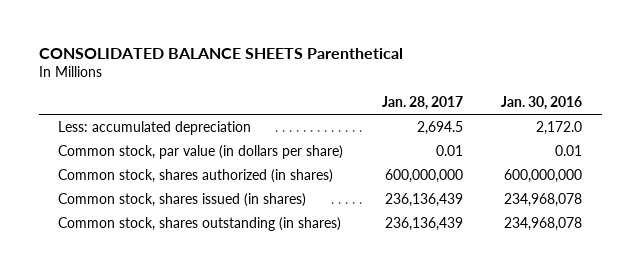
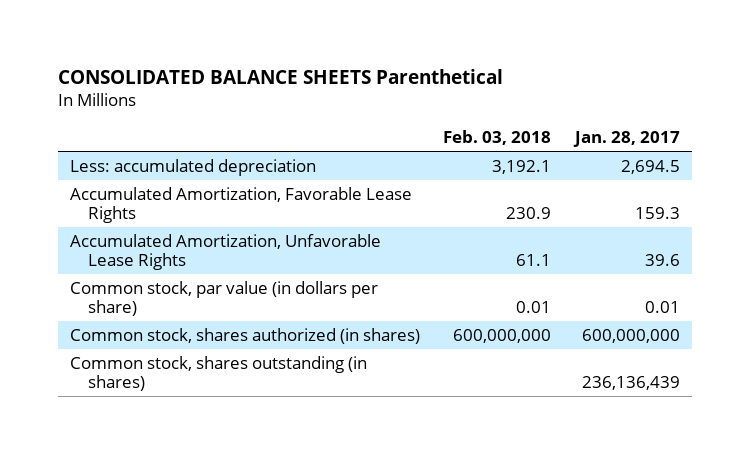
- | Jan. 28, 2017 | Jan. 30, 2016
+ | Feb. 03, 2018 | Jan. 28, 2017
+ Accumulated Amortization, Favorable Lease Rights | 230.9 | 159.3
+ Accumulated Amortization, Unfavorable Lease Rights | 61.1 | 39.6
- Common stock, shares issued (in shares) | 236,136,439 | 234,968,078

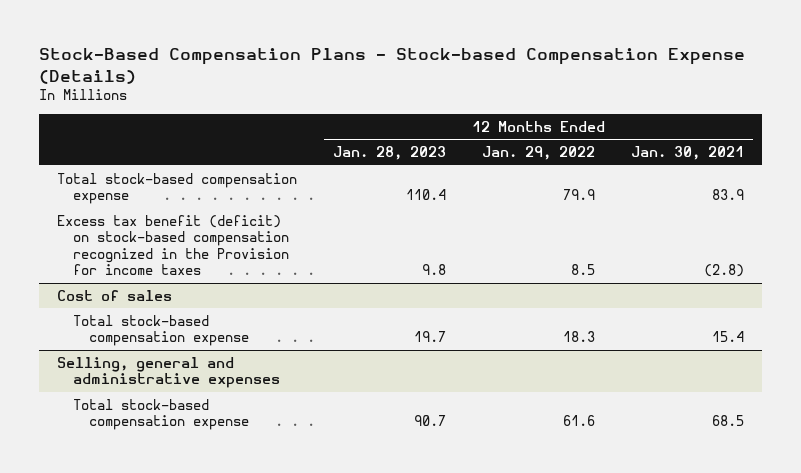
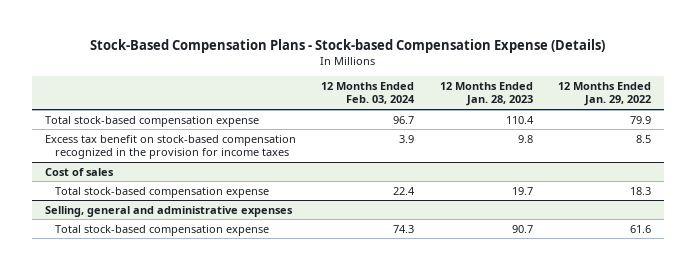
- | 12 Months Ended Jan. 28, 2023 | 12 Months Ended Jan. 29, 2022 | 12 Months Ended Jan. 30, 2021
+ | 12 Months Ended Feb. 03, 2024 | 12 Months Ended Jan. 28, 2023 | 12 Months Ended Jan. 29, 2022
- Excess tax benefit (deficit) on stock-based compensation recognized in the Provision for income taxes | 9.8 | 8.5 | (2.8)
+ Excess tax benefit on stock-based compensation recognized in the provision for income taxes | 3.9 | 9.8 | 8.5

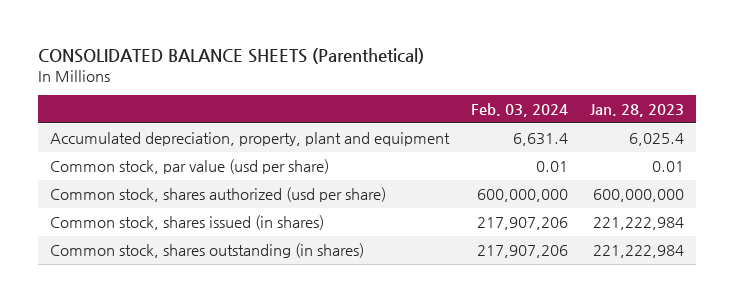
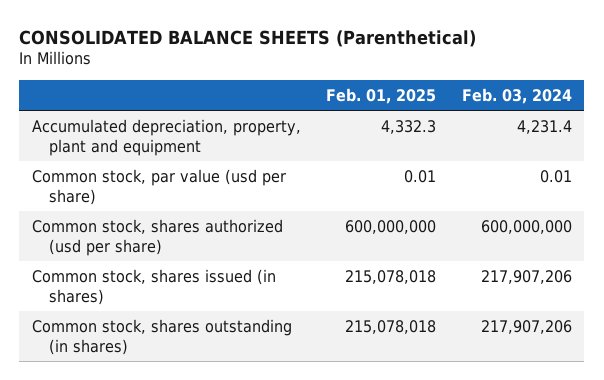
- | Feb. 03, 2024 | Jan. 28, 2023
+ | Feb. 01, 2025 | Feb. 03, 2024
- Accumulated depreciation, property, plant and equipment | 6,631.4 | 6,025.4
+ Accumulated depreciation, property, plant and equipment | 4,332.3 | 4,231.4

